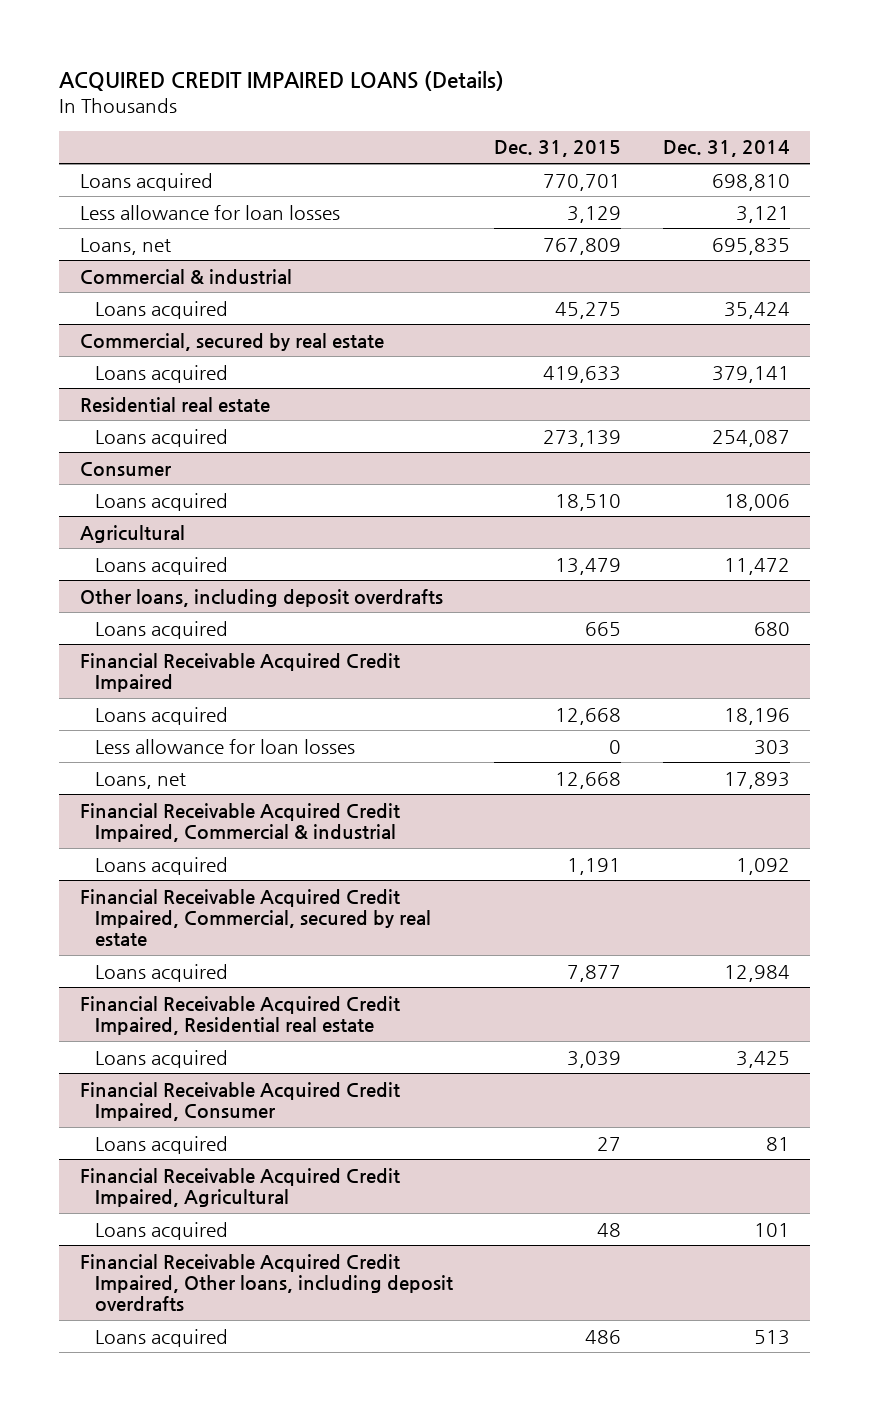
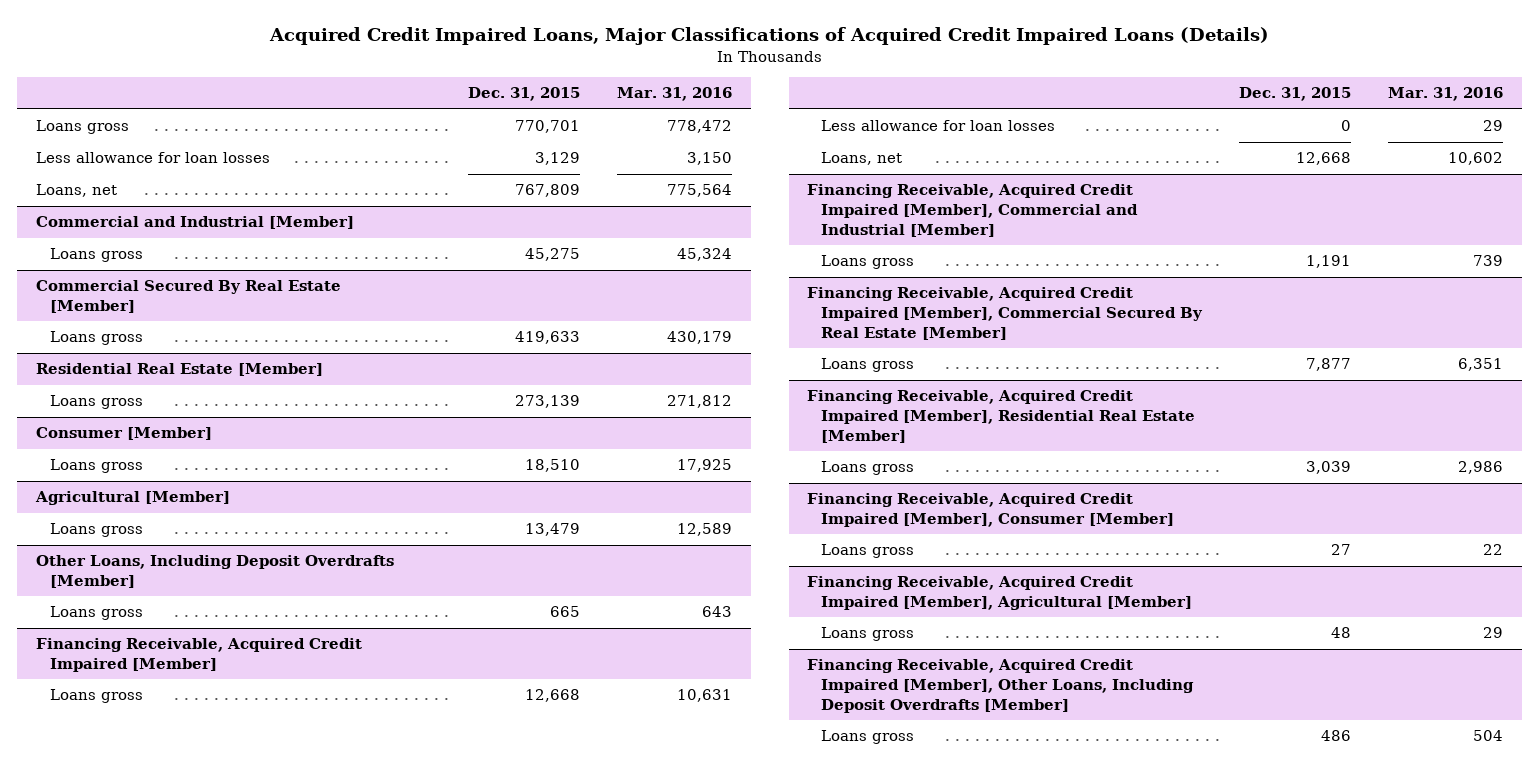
- ACQUIRED CREDIT IMPAIRED LOANS (Details)
+ Acquired Credit Impaired Loans, Major Classifications of Acquired Credit Impaired Loans (Details)
- | Dec. 31, 2015 | Dec. 31, 2014
+ | Dec. 31, 2015 | Mar. 31, 2016
- Loans acquired | 770,701 | 698,810
+ Loans gross | 770,701 | 778,472
- Commercial & industrial
- Loans acquired | 45,275 | 35,424
- Commercial, secured by real estate
- Loans acquired | 419,633 | 379,141
- Residential real estate
- Loans acquired | 273,139 | 254,087
- Consumer
- Loans acquired | 18,510 | 18,006
- Agricultural
- Loans acquired | 13,479 | 11,472
- Other loans, including deposit overdrafts
- Loans acquired | 665 | 680
- Financial Receivable Acquired Credit Impaired
- Loans acquired | 12,668 | 18,196
+ Commercial and Industrial [Member]
+ Loans gross | 45,275 | 45,324
+ Commercial Secured By Real Estate [Member]
+ Loans gross | 419,633 | 430,179
+ Residential Real Estate [Member]
+ Loans gross | 273,139 | 271,812
+ Consumer [Member]
+ Loans gross | 18,510 | 17,925
+ Agricultural [Member]
+ Loans gross | 13,479 | 12,589
+ Other Loans, Including Deposit Overdrafts [Member]
+ Loans gross | 665 | 643
+ Financing Receivable, Acquired Credit Impaired [Member]
+ Loans gross | 12,668 | 10,631
- Financial Receivable Acquired Credit Impaired, Commercial & industrial
- Loans acquired | 1,191 | 1,092
- Financial Receivable Acquired Credit Impaired, Commercial, secured by real estate
- Loans acquired | 7,877 | 12,984
- Financial Receivable Acquired Credit Impaired, Residential real estate
- Loans acquired | 3,039 | 3,425
- Financial Receivable Acquired Credit Impaired, Consumer
- Loans acquired | 27 | 81
- Financial Receivable Acquired Credit Impaired, Agricultural
- Loans acquired | 48 | 101
- Financial Receivable Acquired Credit Impaired, Other loans, including deposit overdrafts
- Loans acquired | 486 | 513
+ Financing Receivable, Acquired Credit Impaired [Member], Commercial and Industrial [Member]
+ Loans gross | 1,191 | 739
+ Financing Receivable, Acquired Credit Impaired [Member], Commercial Secured By Real Estate [Member]
+ Loans gross | 7,877 | 6,351
+ Financing Receivable, Acquired Credit Impaired [Member], Residential Real Estate [Member]
+ Loans gross | 3,039 | 2,986
+ Financing Receivable, Acquired Credit Impaired [Member], Consumer [Member]
+ Loans gross | 27 | 22
+ Financing Receivable, Acquired Credit Impaired [Member], Agricultural [Member]
+ Loans gross | 48 | 29
+ Financing Receivable, Acquired Credit Impaired [Member], Other Loans, Including Deposit Overdrafts [Member]
+ Loans gross | 486 | 504

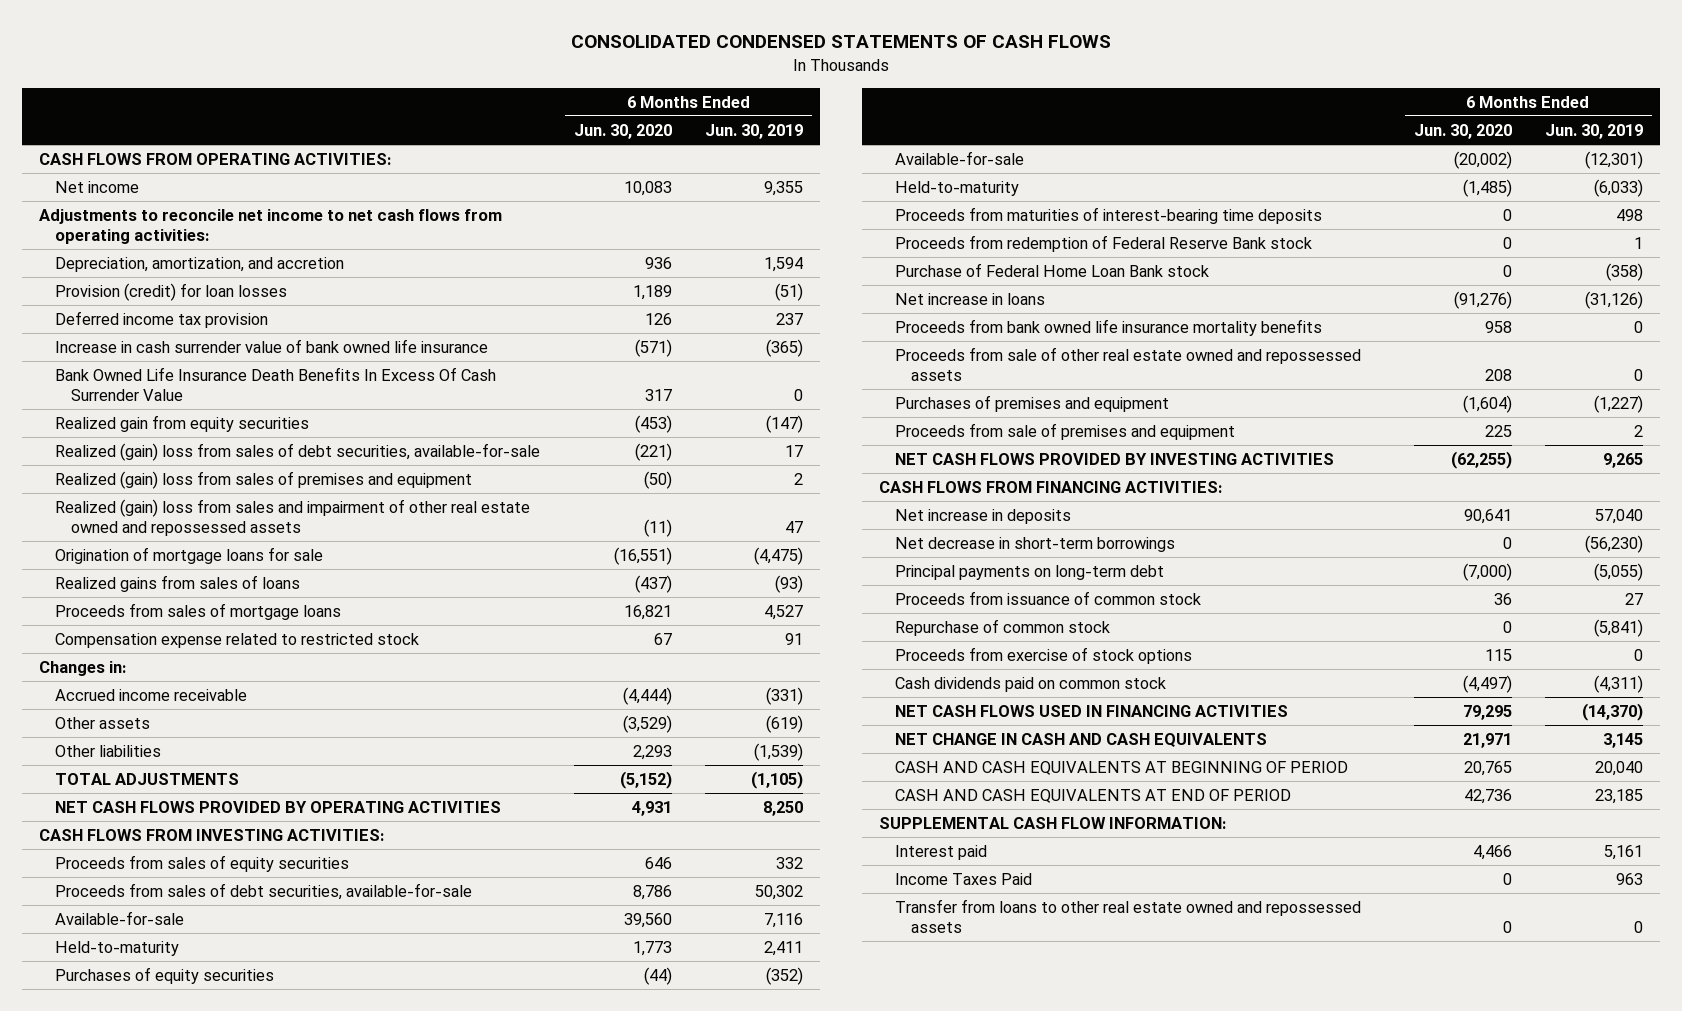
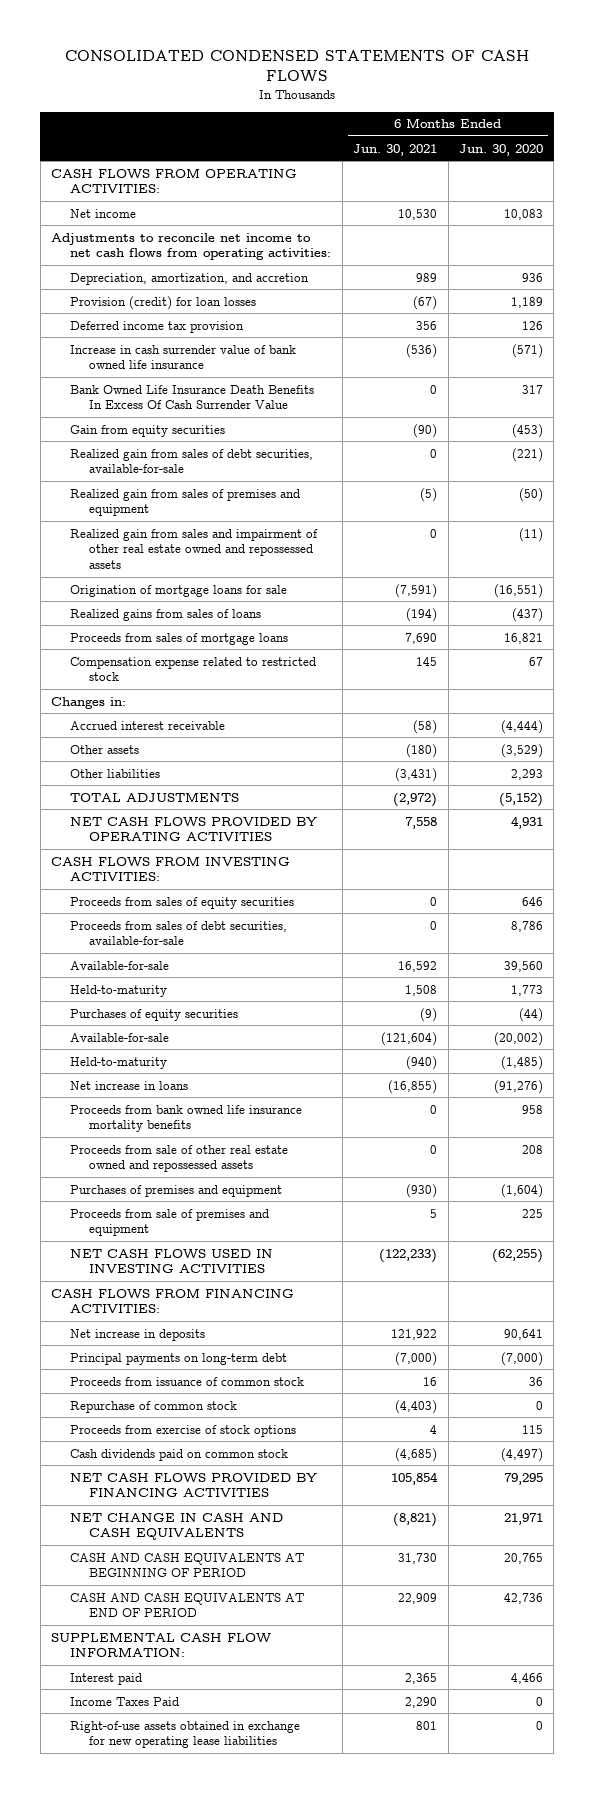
- | 6 Months Ended Jun. 30, 2020 | 6 Months Ended Jun. 30, 2019
+ | 6 Months Ended Jun. 30, 2021 | 6 Months Ended Jun. 30, 2020
- Realized gain from equity securities | (453) | (147)
- Realized (gain) loss from sales of debt securities, available-for-sale | (221) | 17
- Realized (gain) loss from sales of premises and equipment | (50) | 2
- Realized (gain) loss from sales and impairment of other real estate owned and repossessed assets | (11) | 47
+ Gain from equity securities | (90) | (453)
+ Realized gain from sales of debt securities, available-for-sale | 0 | (221)
+ Realized gain from sales of premises and equipment | (5) | (50)
+ Realized gain from sales and impairment of other real estate owned and repossessed assets | 0 | (11)
- Accrued income receivable | (4,444) | (331)
+ Accrued interest receivable | (58) | (4,444)
- Proceeds from maturities of interest-bearing time deposits | 0 | 498
- Proceeds from redemption of Federal Reserve Bank stock | 0 | 1
- Purchase of Federal Home Loan Bank stock | 0 | (358)
- NET CASH FLOWS PROVIDED BY INVESTING ACTIVITIES | (62,255) | 9,265
+ NET CASH FLOWS USED IN INVESTING ACTIVITIES | (122,233) | (62,255)
- Net decrease in short-term borrowings | 0 | (56,230)
- NET CASH FLOWS USED IN FINANCING ACTIVITIES | 79,295 | (14,370)
+ NET CASH FLOWS PROVIDED BY FINANCING ACTIVITIES | 105,854 | 79,295
- Transfer from loans to other real estate owned and repossessed assets | 0 | 0
+ Right-of-use assets obtained in exchange for new operating lease liabilities | 801 | 0

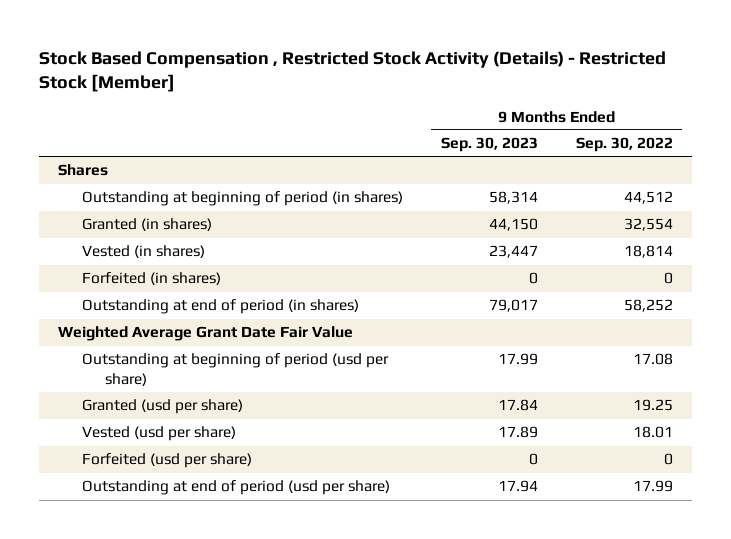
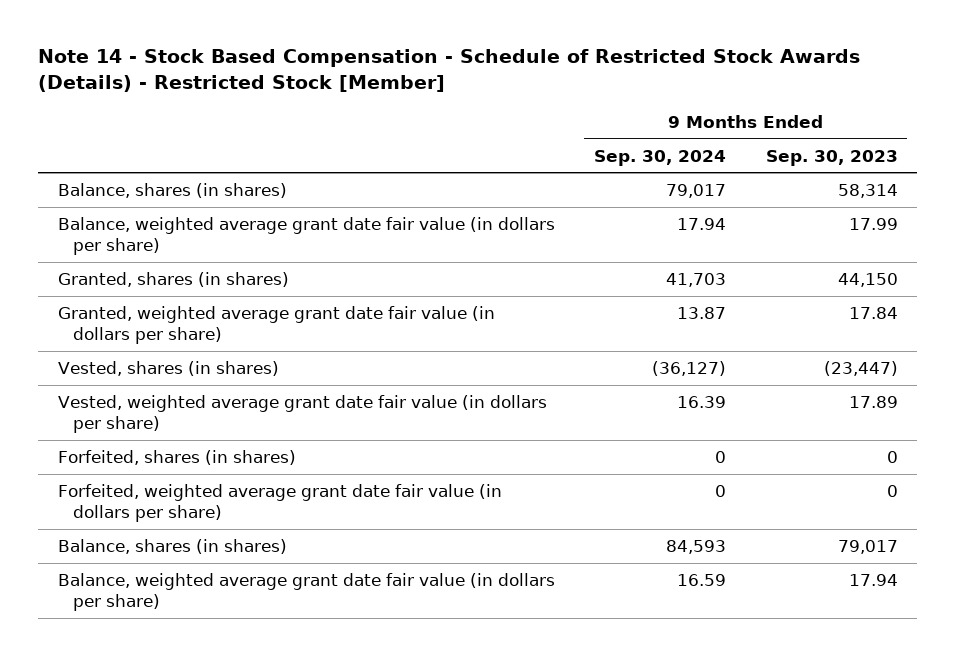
- Stock Based Compensation , Restricted Stock Activity (Details) - Restricted Stock [Member]
+ Note 14 - Stock Based Compensation - Schedule of Restricted Stock Awards (Details) - Restricted Stock [Member]
- | 9 Months Ended Sep. 30, 2023 | 9 Months Ended Sep. 30, 2022
+ | 9 Months Ended Sep. 30, 2024 | 9 Months Ended Sep. 30, 2023
- Shares
- Outstanding at beginning of period (in shares) | 58,314 | 44,512
- Granted (in shares) | 44,150 | 32,554
- Vested (in shares) | 23,447 | 18,814
- Forfeited (in shares) | 0 | 0
- Outstanding at end of period (in shares) | 79,017 | 58,252
- Weighted Average Grant Date Fair Value
- Outstanding at beginning of period (usd per share) | 17.99 | 17.08
- Granted (usd per share) | 17.84 | 19.25
- Vested (usd per share) | 17.89 | 18.01
- Forfeited (usd per share) | 0 | 0
- Outstanding at end of period (usd per share) | 17.94 | 17.99
+ Balance, shares (in shares) | 79,017 | 58,314
+ Balance, weighted average grant date fair value (in dollars per share) | 17.94 | 17.99
+ Granted, shares (in shares) | 41,703 | 44,150
+ Granted, weighted average grant date fair value (in dollars per share) | 13.87 | 17.84
+ Vested, shares (in shares) | (36,127) | (23,447)
+ Vested, weighted average grant date fair value (in dollars per share) | 16.39 | 17.89
+ Forfeited, shares (in shares) | 0 | 0
+ Forfeited, weighted average grant date fair value (in dollars per share) | 0 | 0
+ Balance, shares (in shares) | 84,593 | 79,017
+ Balance, weighted average grant date fair value (in dollars per share) | 16.59 | 17.94

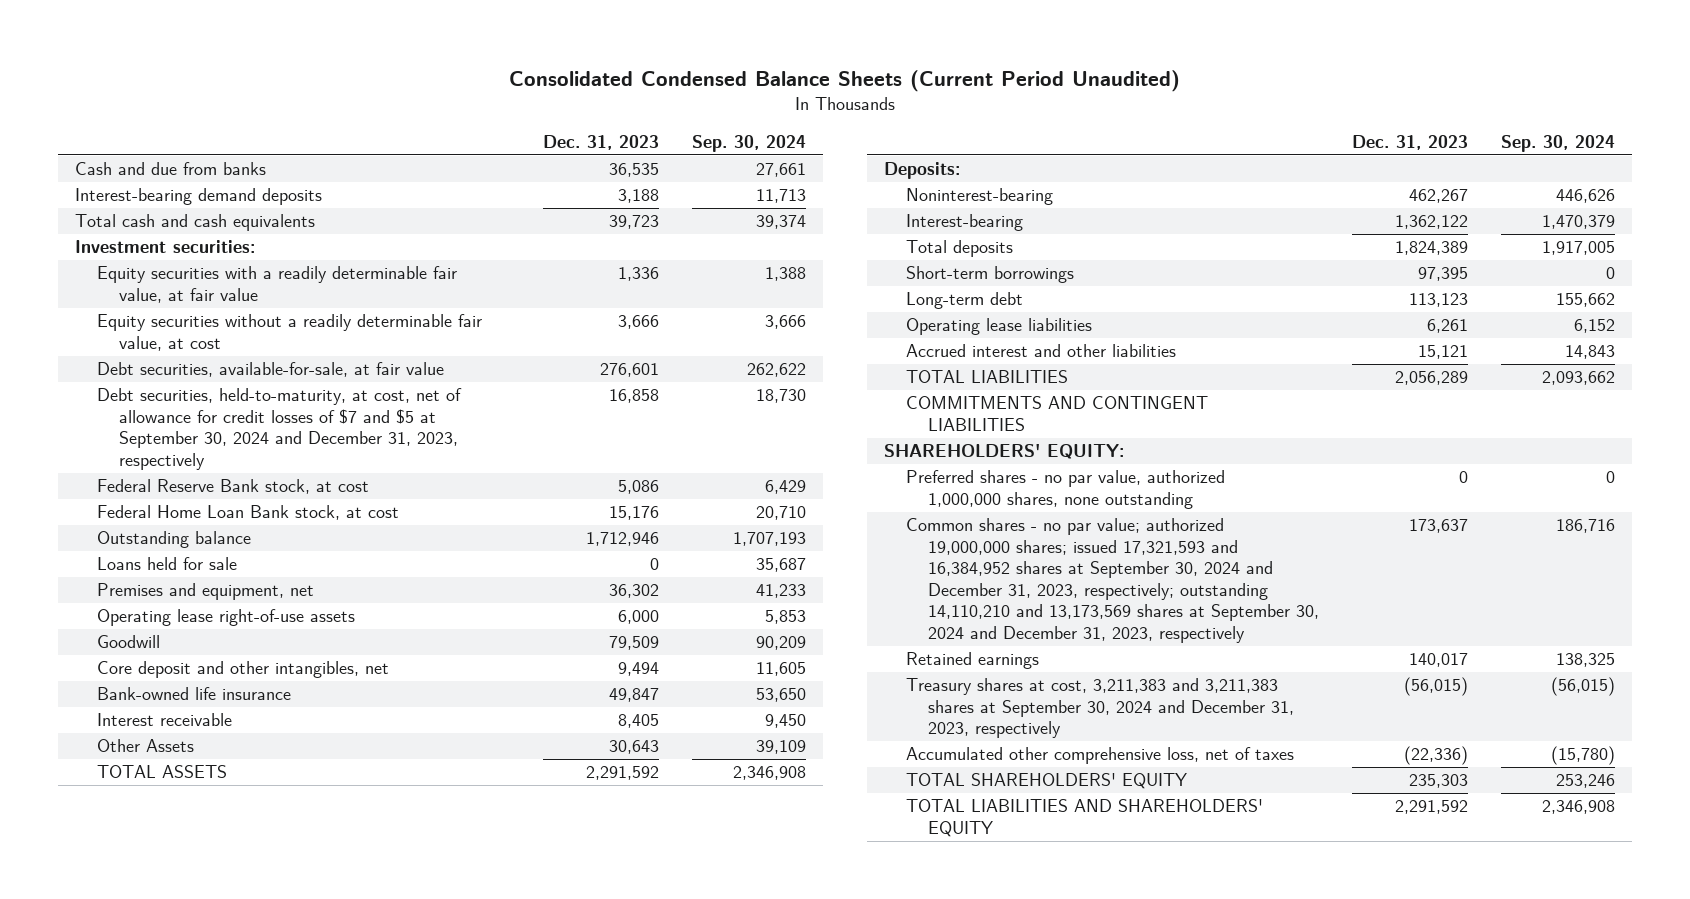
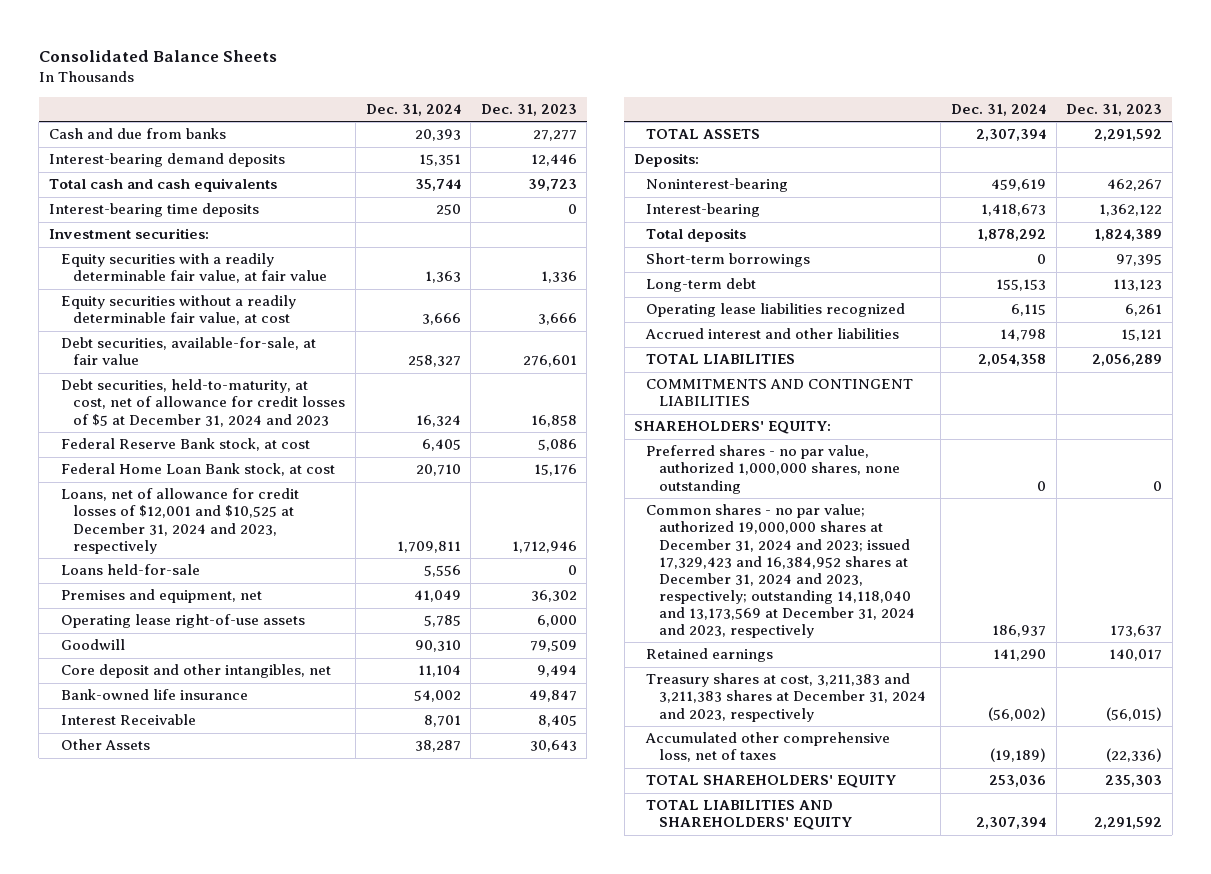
- Consolidated Condensed Balance Sheets (Current Period Unaudited)
+ Consolidated Balance Sheets
- | Dec. 31, 2023 | Sep. 30, 2024
+ | Dec. 31, 2024 | Dec. 31, 2023
- Cash and due from banks | 36,535 | 27,661
- Interest-bearing demand deposits | 3,188 | 11,713
+ Cash and due from banks | 20,393 | 27,277
+ Interest-bearing demand deposits | 15,351 | 12,446
+ Interest-bearing time deposits | 250 | 0
- Debt securities, held-to-maturity, at cost, net of allowance for credit losses of $7 and $5 at September 30, 2024 and December 31, 2023, respectively | 16,858 | 18,730
+ Debt securities, held-to-maturity, at cost, net of allowance for credit losses of $5 at December 31, 2024 and 2023 | 16,324 | 16,858
- Outstanding balance | 1,712,946 | 1,707,193
- Loans held for sale | 0 | 35,687
+ Loans, net of allowance for credit losses of $12,001 and $10,525 at December 31, 2024 and 2023, respectively | 1,709,811 | 1,712,946
+ Loans held-for-sale | 5,556 | 0
- Interest receivable | 8,405 | 9,450
+ Interest Receivable | 8,701 | 8,405
- Operating lease liabilities | 6,261 | 6,152
+ Operating lease liabilities recognized | 6,115 | 6,261
- Common shares - no par value; authorized 19,000,000 shares; issued 17,321,593 and 16,384,952 shares at September 30, 2024 and December 31, 2023, respectively; outstanding 14,110,210 and 13,173,569 shares at September 30, 2024 and December 31, 2023, respectively | 173,637 | 186,716
+ Common shares - no par value; authorized 19,000,000 shares at December 31, 2024 and 2023; issued 17,329,423 and 16,384,952 shares at December 31, 2024 and 2023, respectively; outstanding 14,118,040 and 13,173,569 at December 31, 2024 and 2023, respectively | 186,937 | 173,637
- Treasury shares at cost, 3,211,383 and 3,211,383 shares at September 30, 2024 and December 31, 2023, respectively | (56,015) | (56,015)
+ Treasury shares at cost, 3,211,383 and 3,211,383 shares at December 31, 2024 and 2023, respectively | (56,002) | (56,015)

